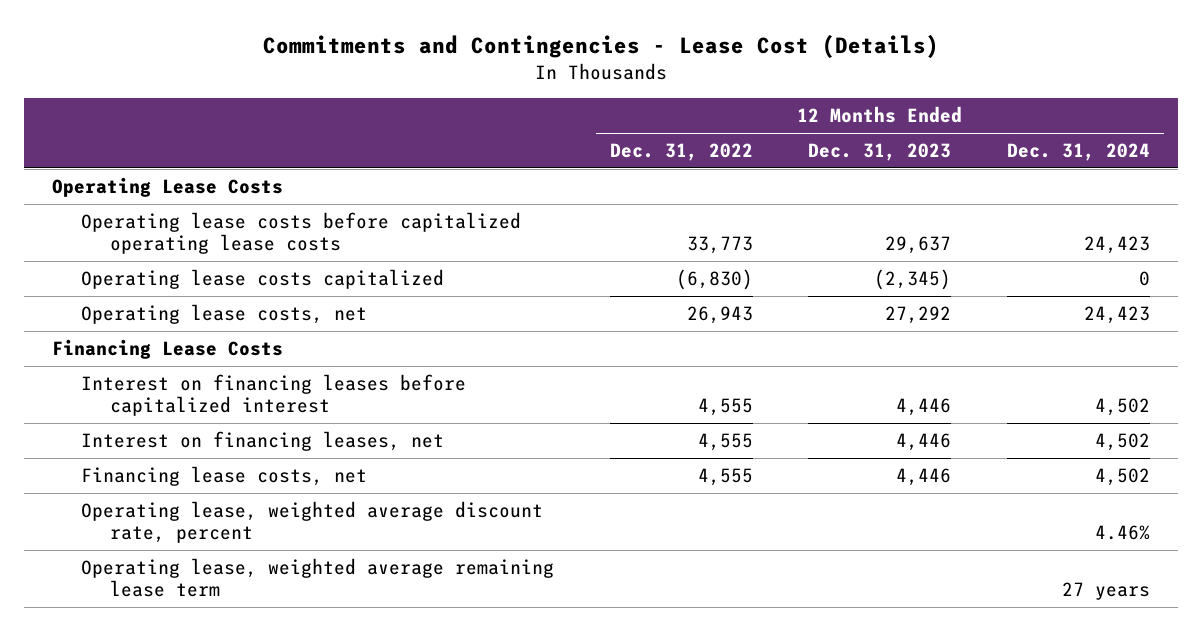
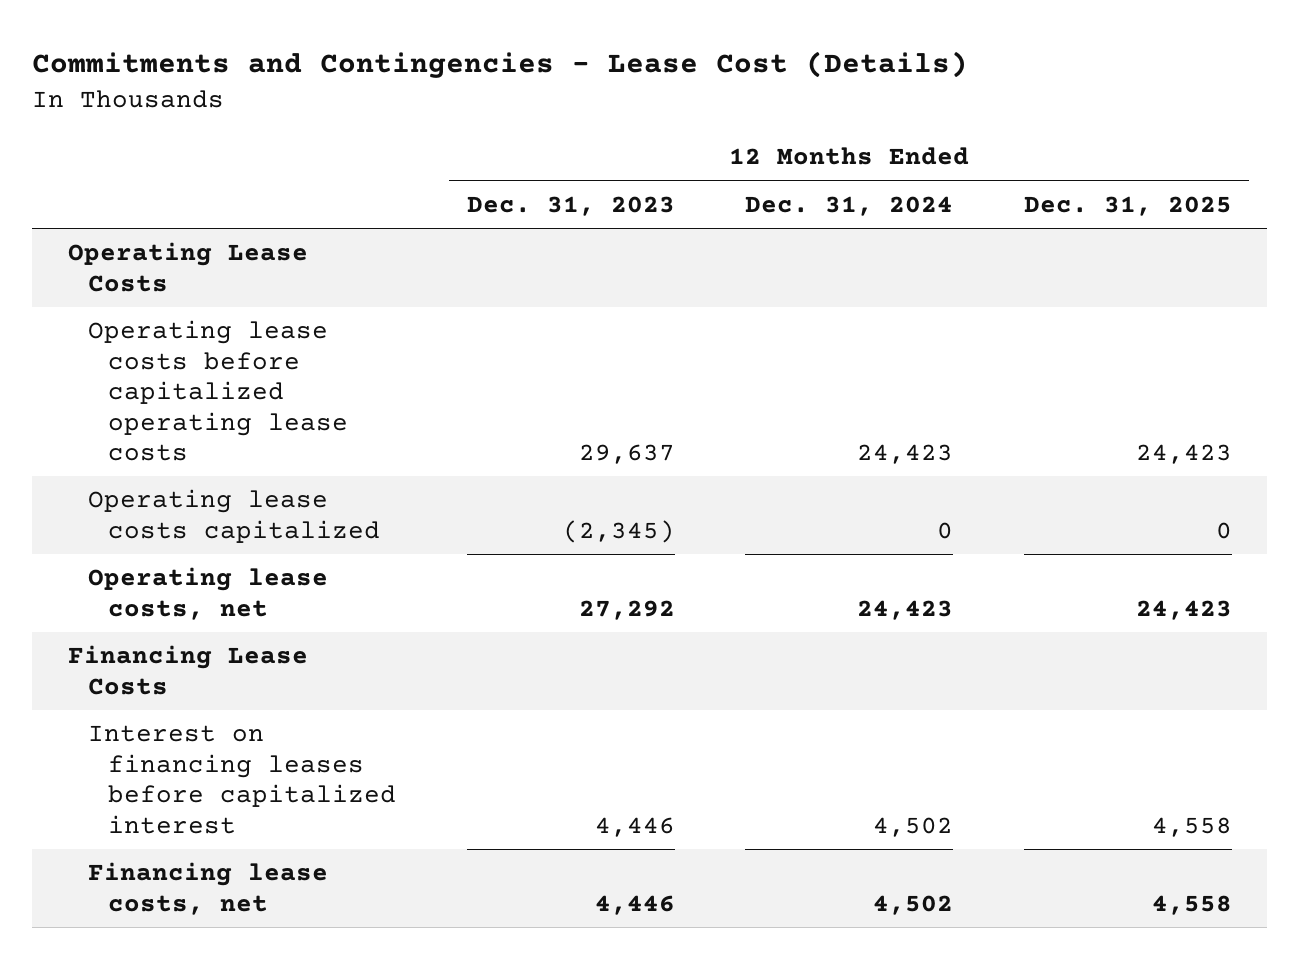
- | 12 Months Ended Dec. 31, 2022 | 12 Months Ended Dec. 31, 2023 | 12 Months Ended Dec. 31, 2024
+ | 12 Months Ended Dec. 31, 2023 | 12 Months Ended Dec. 31, 2024 | 12 Months Ended Dec. 31, 2025
- Interest on financing leases, net | 4,555 | 4,446 | 4,502
- Operating lease, weighted average discount rate, percent | | | 4.46%
- Operating lease, weighted average remaining lease term | | | 27 years

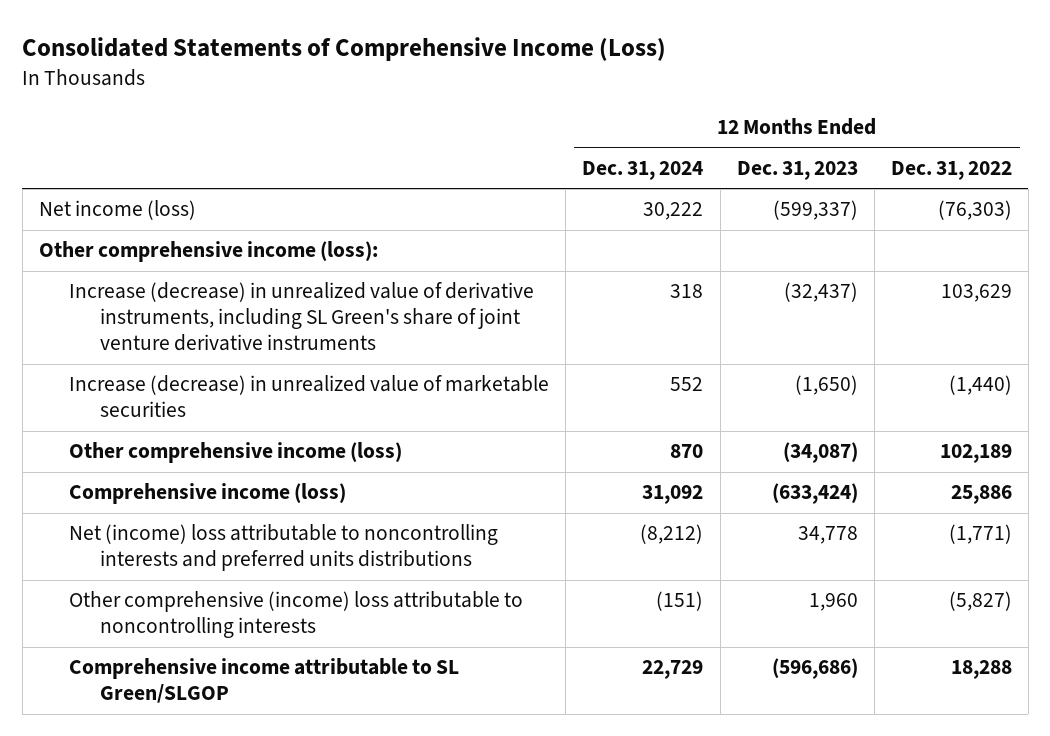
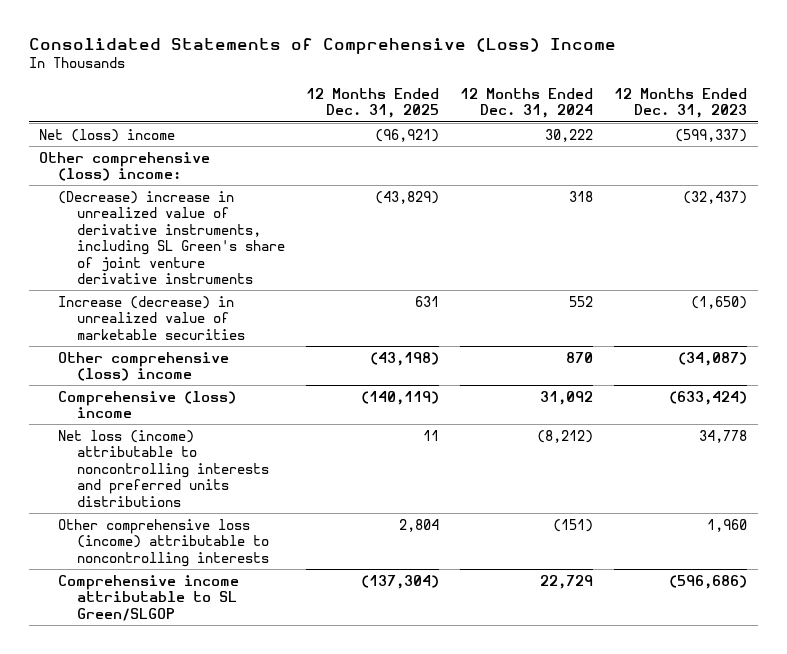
- Consolidated Statements of Comprehensive Income (Loss)
+ Consolidated Statements of Comprehensive (Loss) Income
- | 12 Months Ended Dec. 31, 2024 | 12 Months Ended Dec. 31, 2023 | 12 Months Ended Dec. 31, 2022
+ | 12 Months Ended Dec. 31, 2025 | 12 Months Ended Dec. 31, 2024 | 12 Months Ended Dec. 31, 2023
- Net income (loss) | 30,222 | (599,337) | (76,303)
- Other comprehensive income (loss):
- Increase (decrease) in unrealized value of derivative instruments, including SL Green's share of joint venture derivative instruments | 318 | (32,437) | 103,629
+ Net (loss) income | (96,921) | 30,222 | (599,337)
+ Other comprehensive (loss) income:
+ (Decrease) increase in unrealized value of derivative instruments, including SL Green's share of joint venture derivative instruments | (43,829) | 318 | (32,437)
- Other comprehensive income (loss) | 870 | (34,087) | 102,189
- Comprehensive income (loss) | 31,092 | (633,424) | 25,886
- Net (income) loss attributable to noncontrolling interests and preferred units distributions | (8,212) | 34,778 | (1,771)
- Other comprehensive (income) loss attributable to noncontrolling interests | (151) | 1,960 | (5,827)
+ Other comprehensive (loss) income | (43,198) | 870 | (34,087)
+ Comprehensive (loss) income | (140,119) | 31,092 | (633,424)
+ Net loss (income) attributable to noncontrolling interests and preferred units distributions | 11 | (8,212) | 34,778
+ Other comprehensive loss (income) attributable to noncontrolling interests | 2,804 | (151) | 1,960

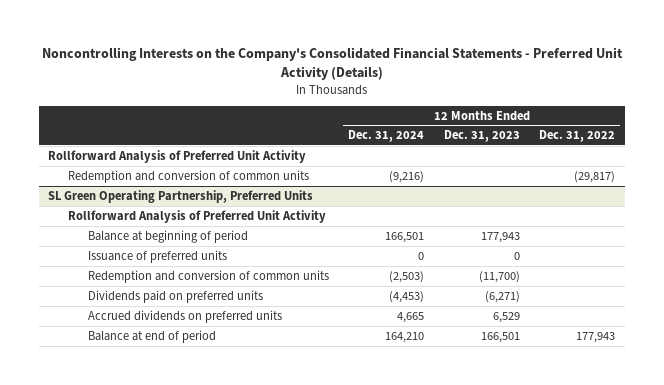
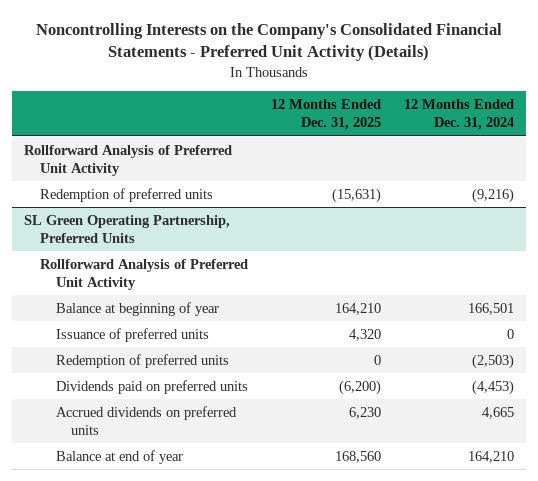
- | 12 Months Ended Dec. 31, 2024 | 12 Months Ended Dec. 31, 2023 | 12 Months Ended Dec. 31, 2022
+ | 12 Months Ended Dec. 31, 2025 | 12 Months Ended Dec. 31, 2024
- Redemption and conversion of common units | (9,216) | | (29,817)
+ Redemption of preferred units | (15,631) | (9,216)
@ SL Green Operating Partnership, Preferred Units
- Balance at beginning of period | 166,501 | 177,943 |
+ Balance at beginning of year | 164,210 | 166,501
- Redemption and conversion of common units | (2,503) | (11,700) |
+ Redemption of preferred units | 0 | (2,503)
- Balance at end of period | 164,210 | 166,501 | 177,943
+ Balance at end of year | 168,560 | 164,210

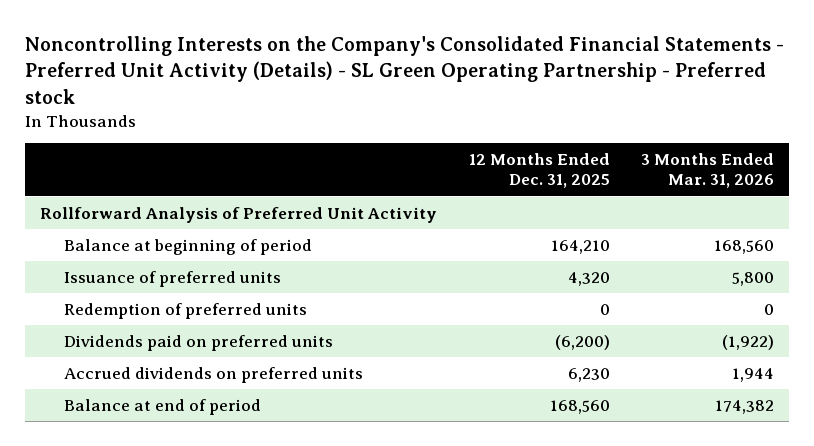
- Noncontrolling Interests on the Company's Consolidated Financial Statements - Preferred Unit Activity (Details)
+ Noncontrolling Interests on the Company's Consolidated Financial Statements - Preferred Unit Activity (Details) - SL Green Operating Partnership - Preferred stock
- | 12 Months Ended Dec. 31, 2025 | 12 Months Ended Dec. 31, 2024
+ | 12 Months Ended Dec. 31, 2025 | 3 Months Ended Mar. 31, 2026
- Redemption of preferred units | (15,631) | (9,216)
- SL Green Operating Partnership, Preferred Units
- Rollforward Analysis of Preferred Unit Activity
- Balance at beginning of year | 164,210 | 166,501
+ Balance at beginning of period | 164,210 | 168,560
- Balance at end of year | 168,560 | 164,210
+ Balance at end of period | 168,560 | 174,382

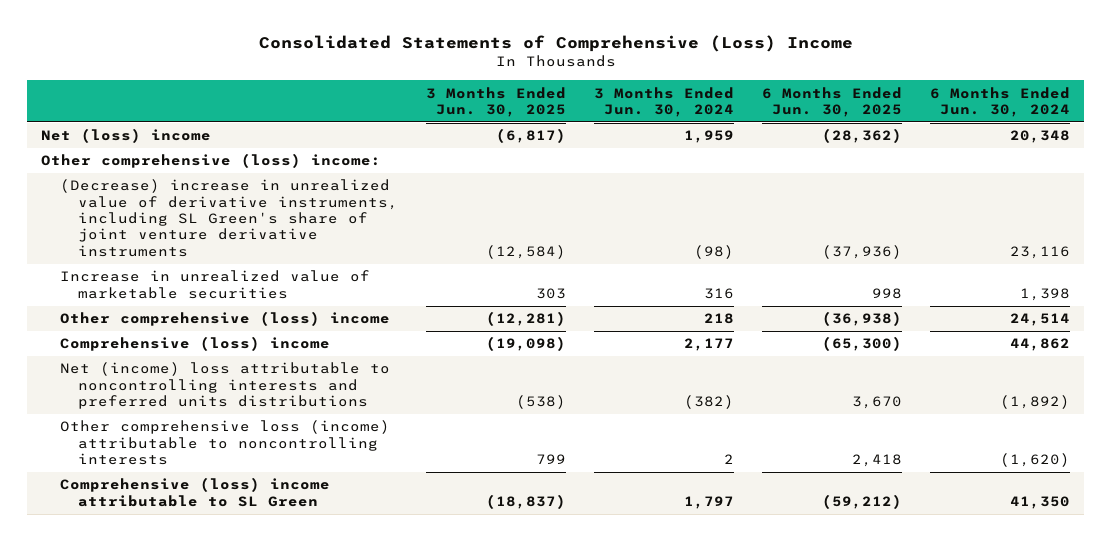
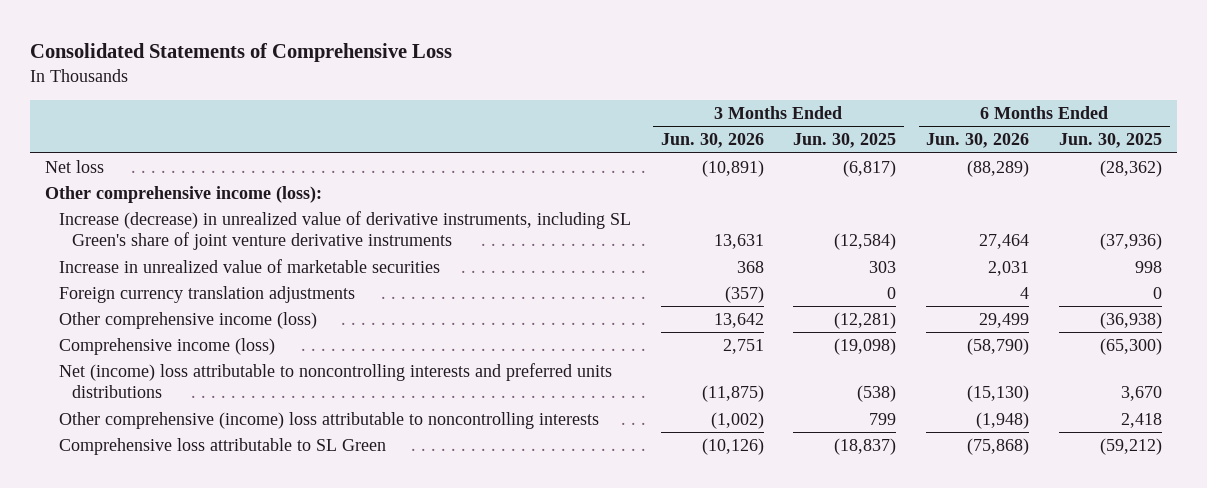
- Consolidated Statements of Comprehensive (Loss) Income
+ Consolidated Statements of Comprehensive Loss
- | 3 Months Ended Jun. 30, 2025 | 3 Months Ended Jun. 30, 2024 | 6 Months Ended Jun. 30, 2025 | 6 Months Ended Jun. 30, 2024
+ | 3 Months Ended Jun. 30, 2026 | 3 Months Ended Jun. 30, 2025 | 6 Months Ended Jun. 30, 2026 | 6 Months Ended Jun. 30, 2025
- Net (loss) income | (6,817) | 1,959 | (28,362) | 20,348
- Other comprehensive (loss) income:
- (Decrease) increase in unrealized value of derivative instruments, including SL Green's share of joint venture derivative instruments | (12,584) | (98) | (37,936) | 23,116
+ Net loss | (10,891) | (6,817) | (88,289) | (28,362)
+ Other comprehensive income (loss):
+ Increase (decrease) in unrealized value of derivative instruments, including SL Green's share of joint venture derivative instruments | 13,631 | (12,584) | 27,464 | (37,936)
- Other comprehensive (loss) income | (12,281) | 218 | (36,938) | 24,514
- Comprehensive (loss) income | (19,098) | 2,177 | (65,300) | 44,862
+ Foreign currency translation adjustments | (357) | 0 | 4 | 0
+ Other comprehensive income (loss) | 13,642 | (12,281) | 29,499 | (36,938)
+ Comprehensive income (loss) | 2,751 | (19,098) | (58,790) | (65,300)
- Other comprehensive loss (income) attributable to noncontrolling interests | 799 | 2 | 2,418 | (1,620)
- Comprehensive (loss) income attributable to SL Green | (18,837) | 1,797 | (59,212) | 41,350
+ Other comprehensive (income) loss attributable to noncontrolling interests | (1,002) | 799 | (1,948) | 2,418
+ Comprehensive loss attributable to SL Green | (10,126) | (18,837) | (75,868) | (59,212)

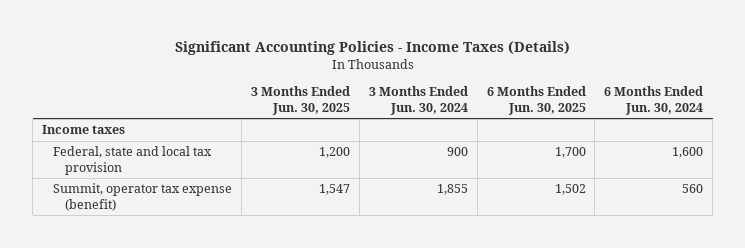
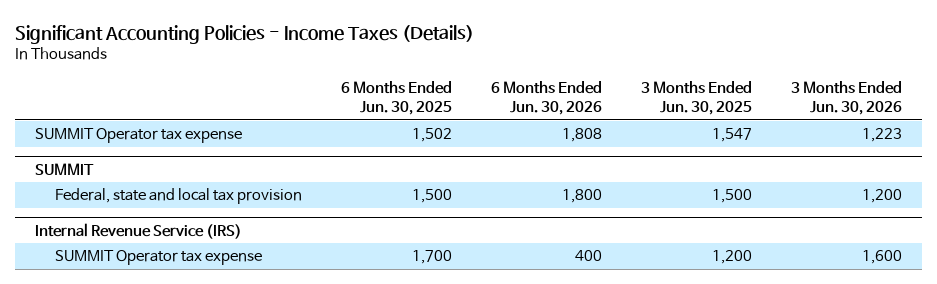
- | 3 Months Ended Jun. 30, 2025 | 3 Months Ended Jun. 30, 2024 | 6 Months Ended Jun. 30, 2025 | 6 Months Ended Jun. 30, 2024
+ | 6 Months Ended Jun. 30, 2025 | 6 Months Ended Jun. 30, 2026 | 3 Months Ended Jun. 30, 2025 | 3 Months Ended Jun. 30, 2026
- Income taxes
- Federal, state and local tax provision | 1,200 | 900 | 1,700 | 1,600
- Summit, operator tax expense (benefit) | 1,547 | 1,855 | 1,502 | 560
+ SUMMIT Operator tax expense | 1,502 | 1,808 | 1,547 | 1,223
+ SUMMIT
+ Federal, state and local tax provision | 1,500 | 1,800 | 1,500 | 1,200
+ Internal Revenue Service (IRS)
+ SUMMIT Operator tax expense | 1,700 | 400 | 1,200 | 1,600

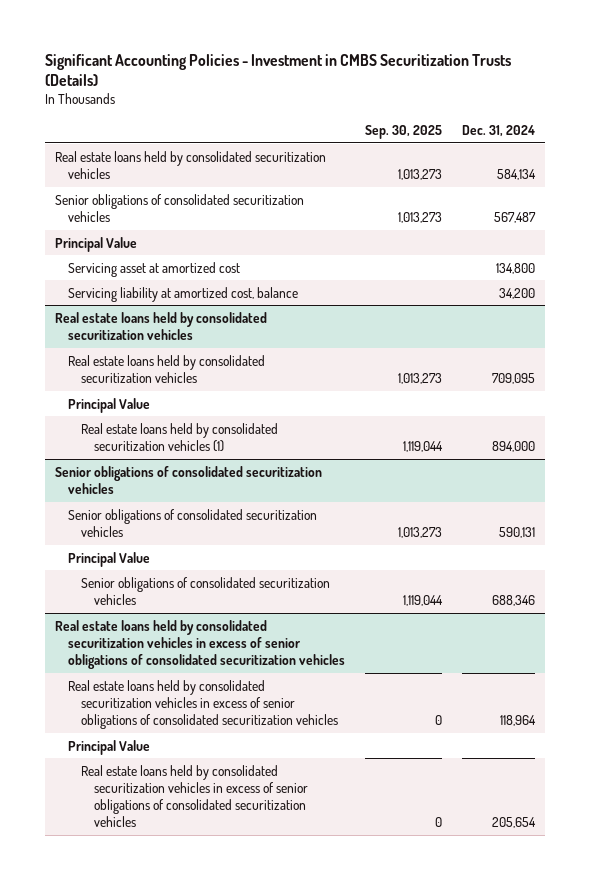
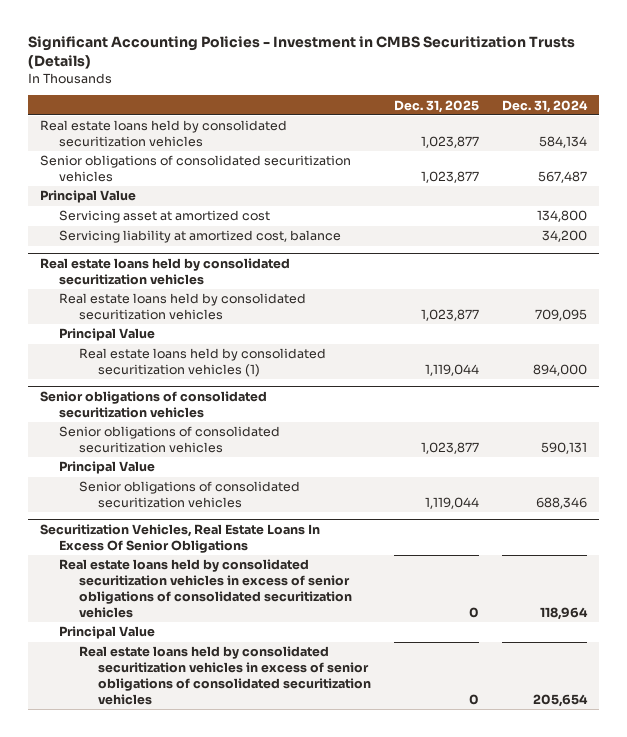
- | Sep. 30, 2025 | Dec. 31, 2024
+ | Dec. 31, 2025 | Dec. 31, 2024
- Real estate loans held by consolidated securitization vehicles in excess of senior obligations of consolidated securitization vehicles
+ Securitization Vehicles, Real Estate Loans In Excess Of Senior Obligations

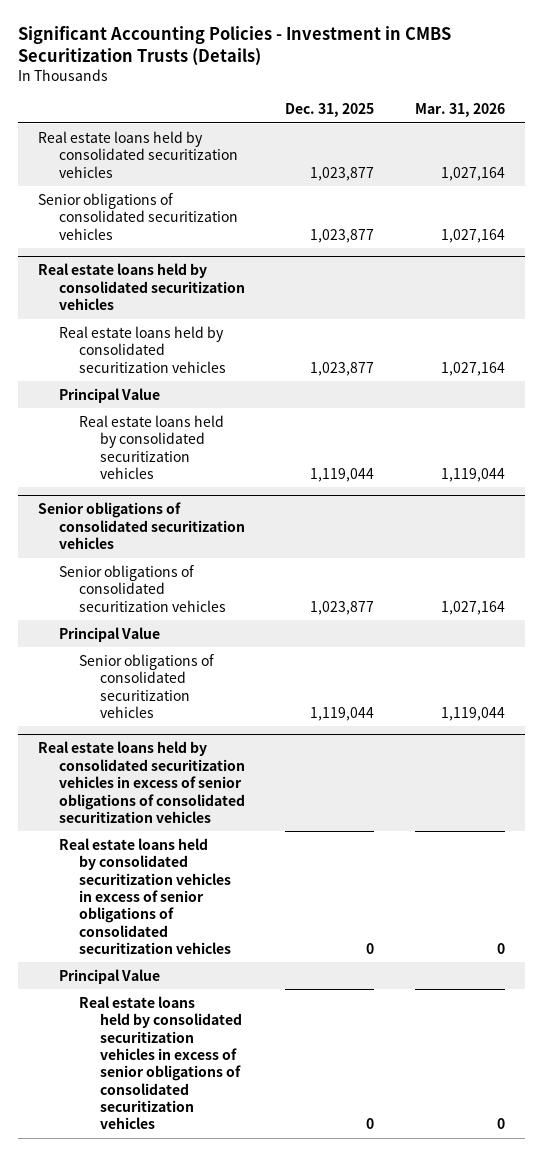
- | Dec. 31, 2025 | Dec. 31, 2024
+ | Dec. 31, 2025 | Mar. 31, 2026
- Principal Value
- Servicing asset at amortized cost | | 134,800
- Servicing liability at amortized cost, balance | | 34,200
@ Real estate loans held by consolidated securitization vehicles
- Real estate loans held by consolidated securitization vehicles (1) | 1,119,044 | 894,000
+ Real estate loans held by consolidated securitization vehicles | 1,119,044 | 1,119,044
- Securitization Vehicles, Real Estate Loans In Excess Of Senior Obligations
+ Real estate loans held by consolidated securitization vehicles in excess of senior obligations of consolidated securitization vehicles

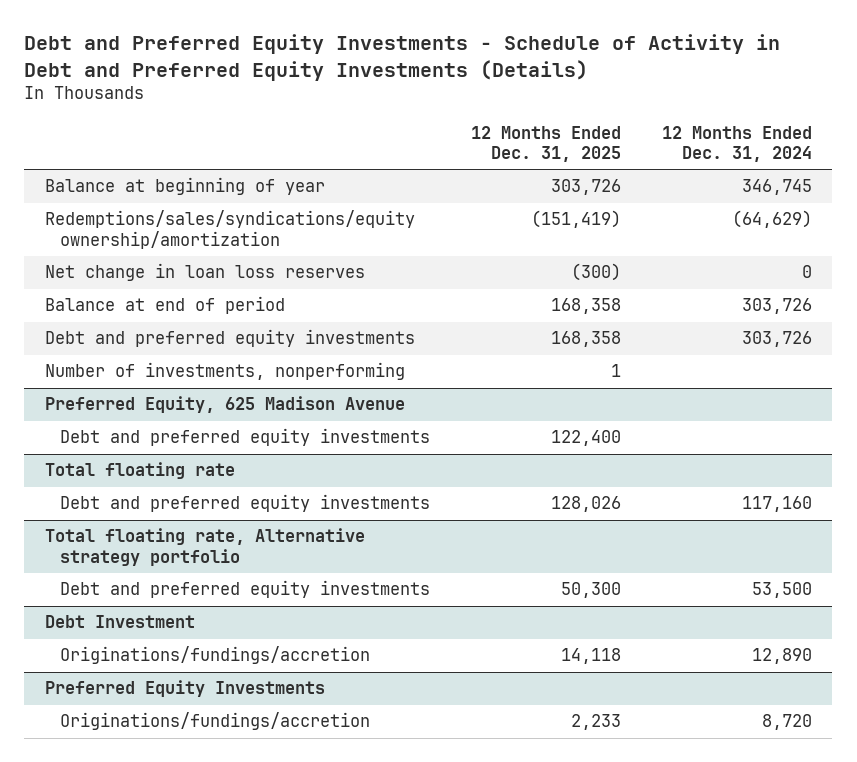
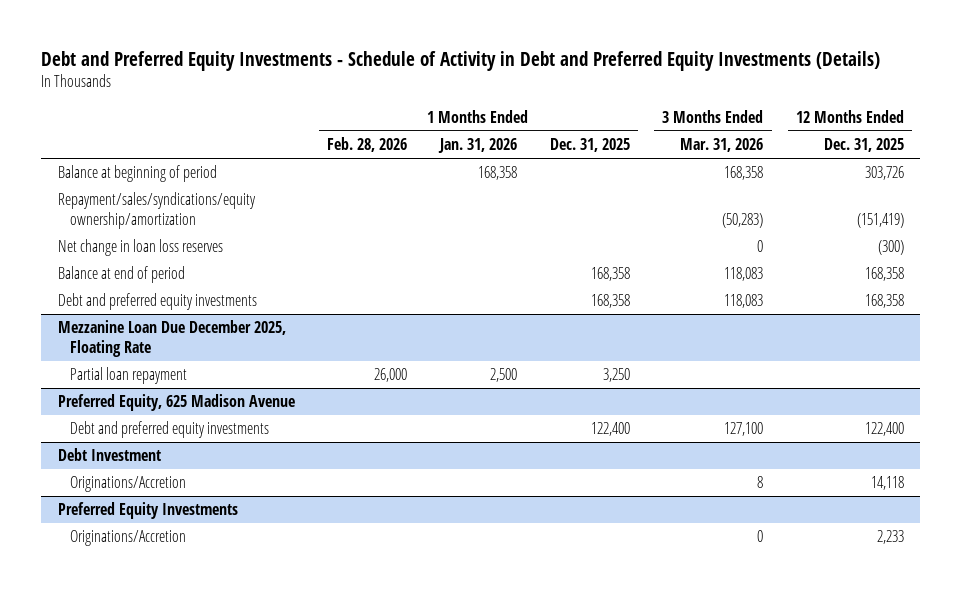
- | 12 Months Ended Dec. 31, 2025 | 12 Months Ended Dec. 31, 2024
+ | 1 Months Ended Feb. 28, 2026 | 1 Months Ended Jan. 31, 2026 | 1 Months Ended Dec. 31, 2025 | 3 Months Ended Mar. 31, 2026 | 12 Months Ended Dec. 31, 2025
- Balance at beginning of year | 303,726 | 346,745
- Redemptions/sales/syndications/equity ownership/amortization | (151,419) | (64,629)
+ Balance at beginning of period | | 168,358 | | 168,358 | 303,726
+ Repayment/sales/syndications/equity ownership/amortization | | | | (50,283) | (151,419)
- Number of investments, nonperforming | 1 |
+ Mezzanine Loan Due December 2025, Floating Rate
+ Partial loan repayment | 26,000 | 2,500 | 3,250 | |
- Total floating rate
- Debt and preferred equity investments | 128,026 | 117,160
- Total floating rate, Alternative strategy portfolio
- Debt and preferred equity investments | 50,300 | 53,500
@ Debt Investment
- Originations/fundings/accretion | 14,118 | 12,890
+ Originations/Accretion | | | | 8 | 14,118
@ Preferred Equity Investments
- Originations/fundings/accretion | 2,233 | 8,720
+ Originations/Accretion | | | | 0 | 2,233

